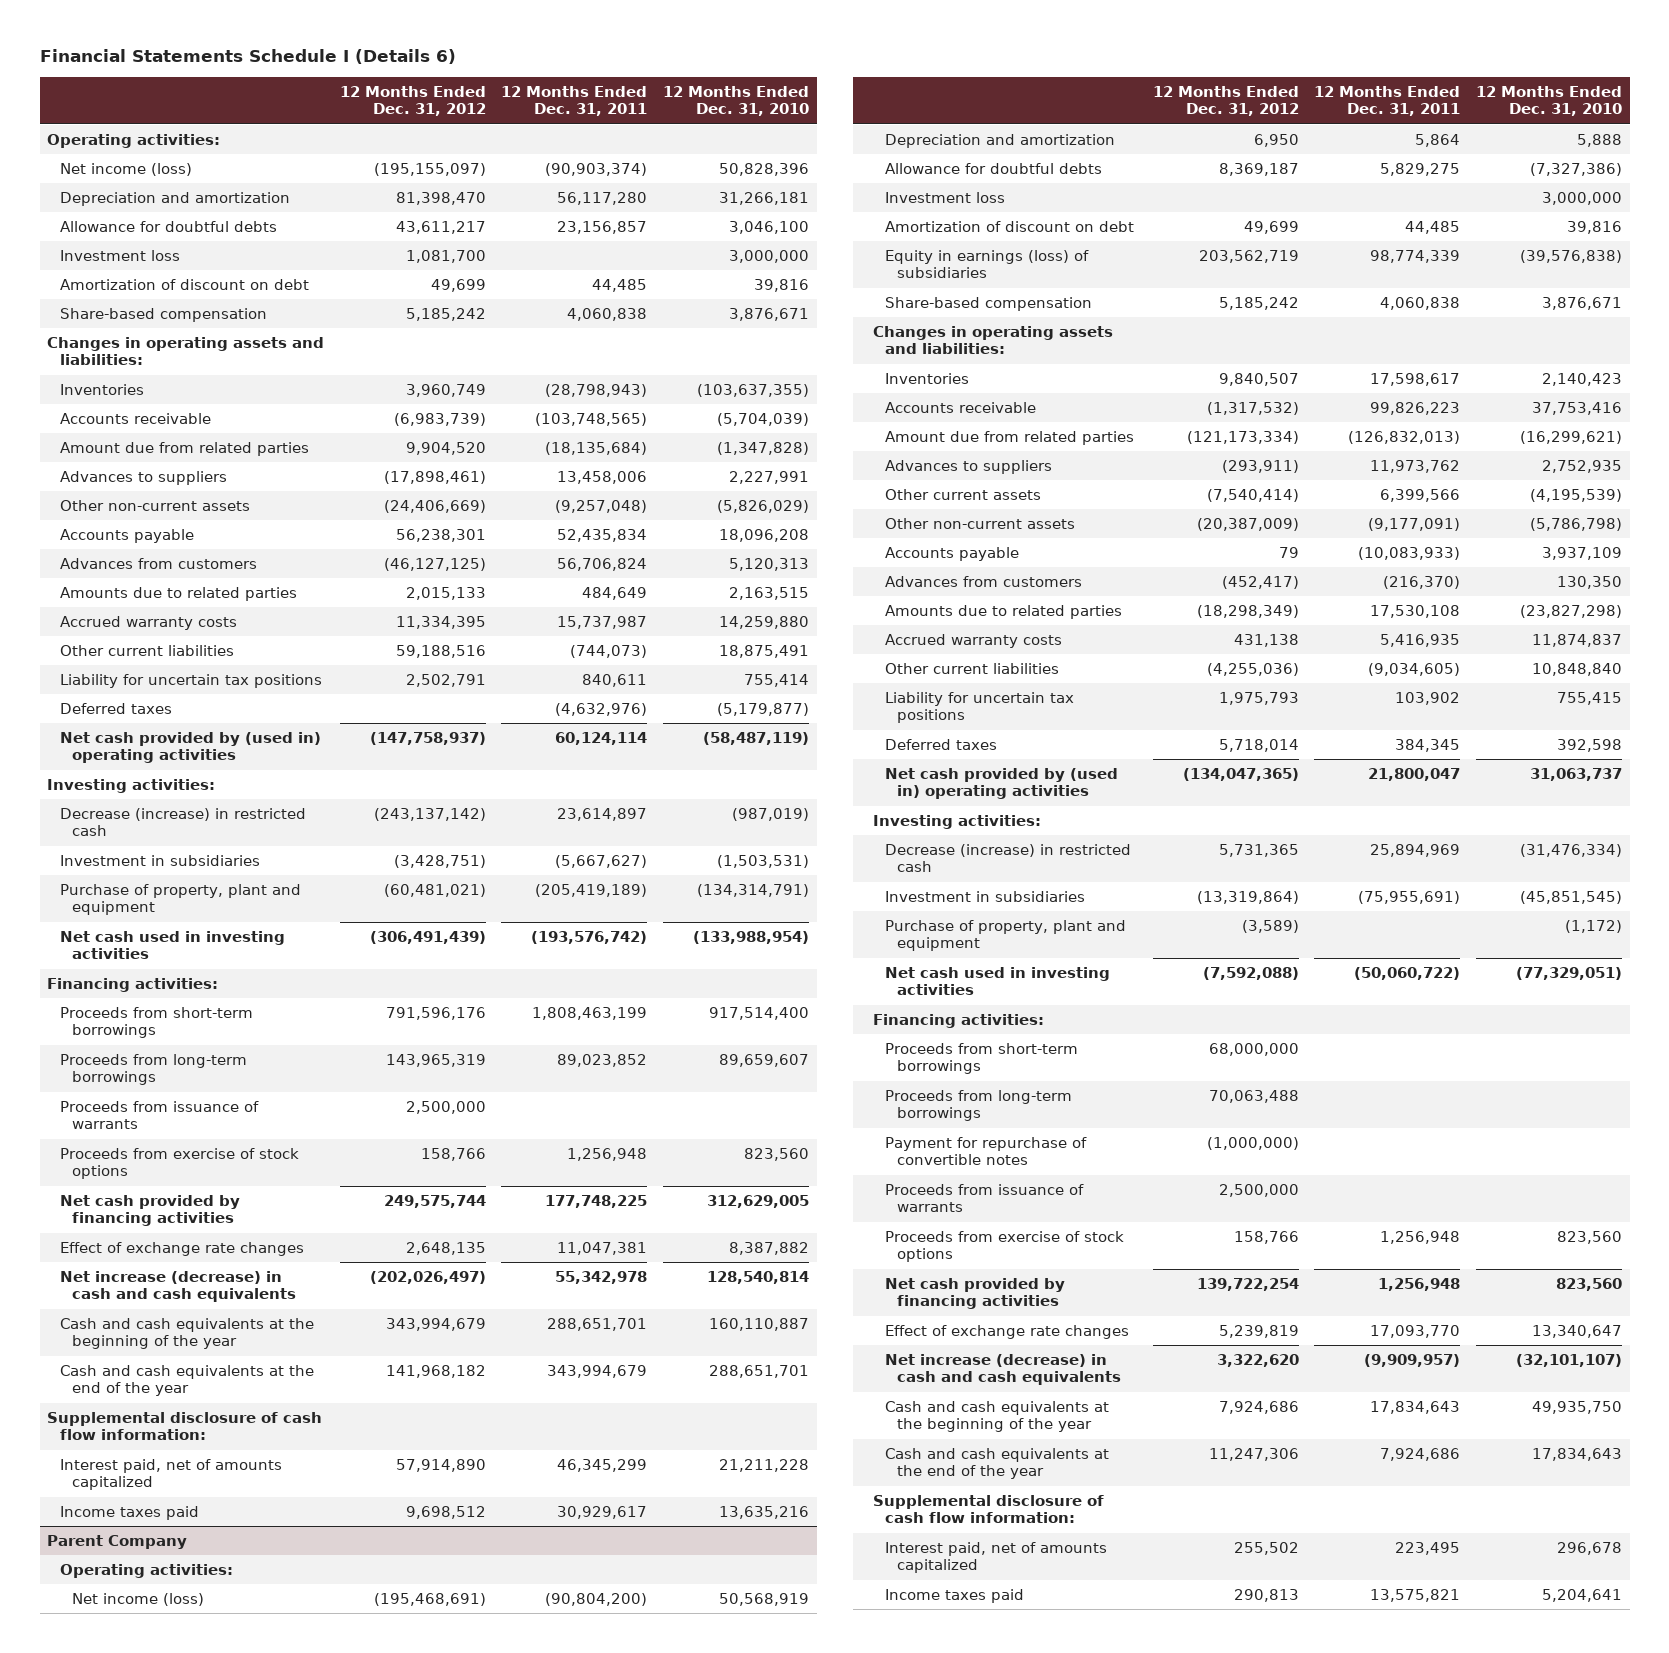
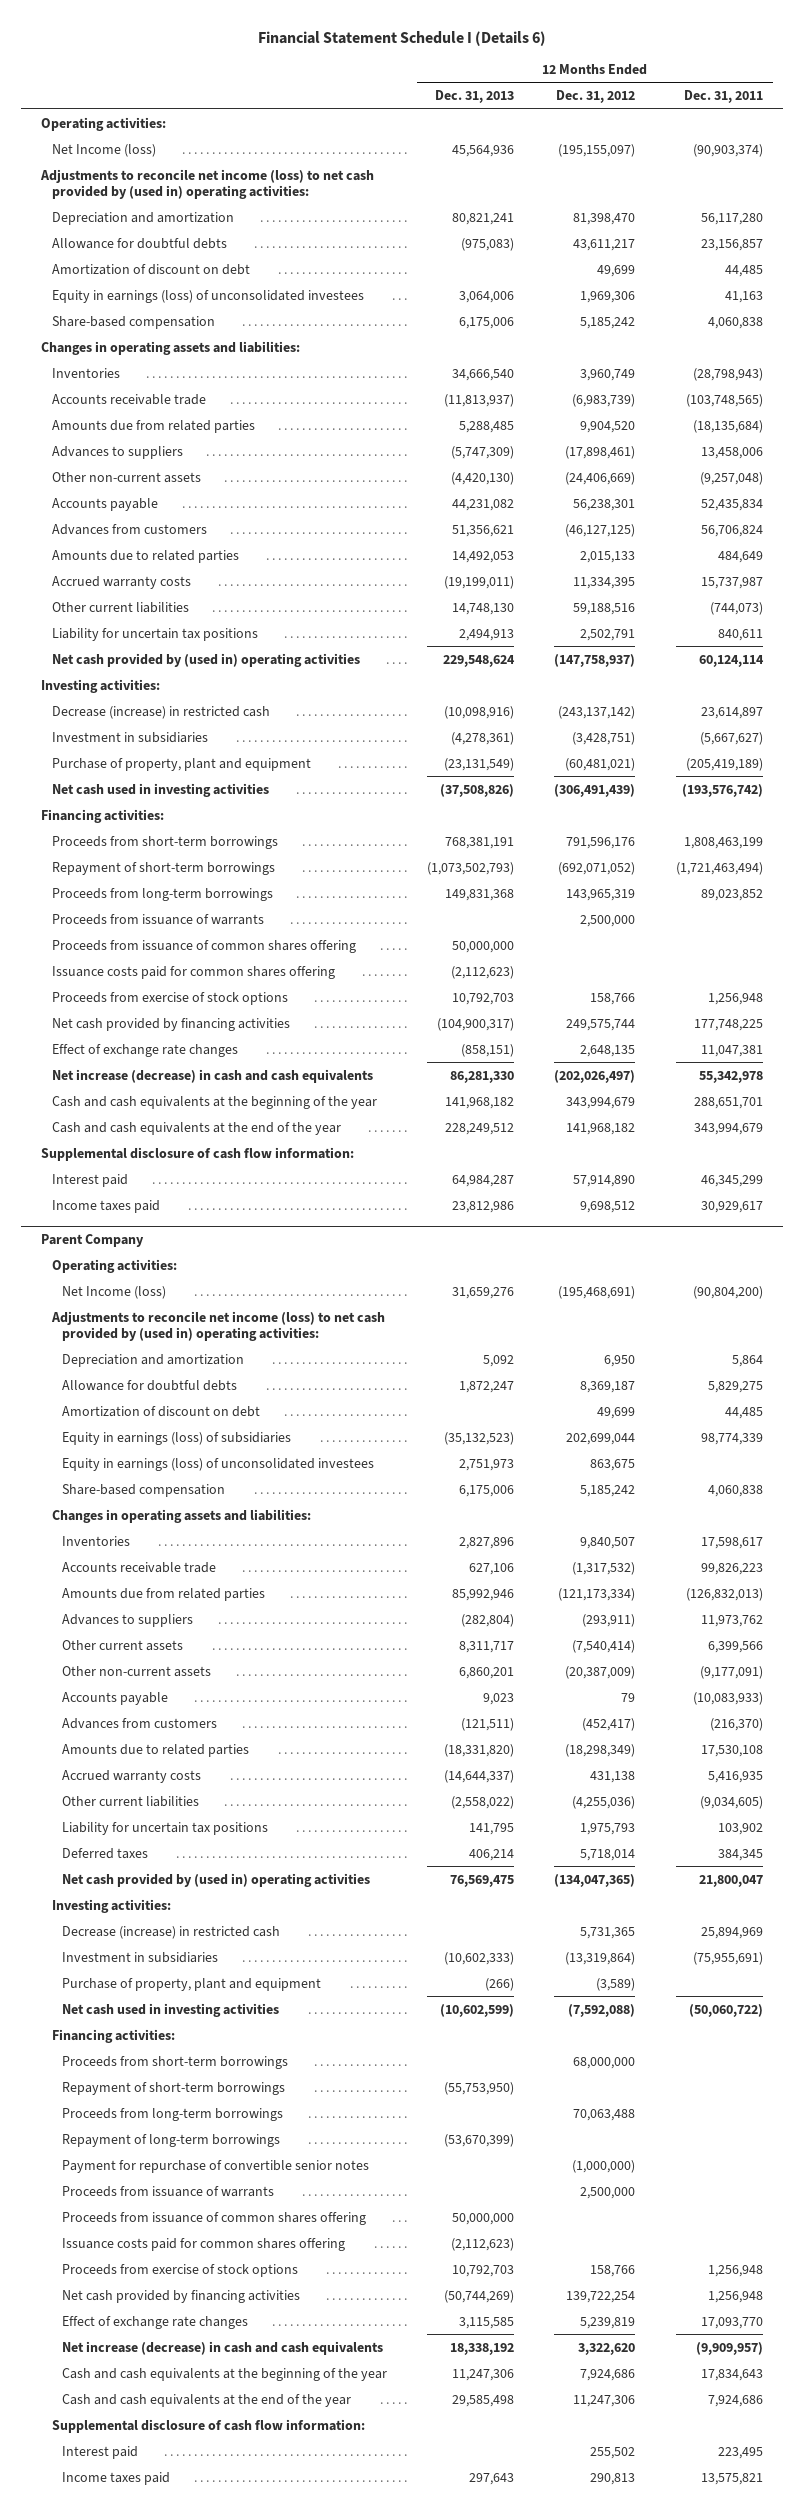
- Financial Statements Schedule I (Details 6)
+ Financial Statement Schedule I (Details 6)
- | 12 Months Ended Dec. 31, 2012 | 12 Months Ended Dec. 31, 2011 | 12 Months Ended Dec. 31, 2010
+ | 12 Months Ended Dec. 31, 2013 | 12 Months Ended Dec. 31, 2012 | 12 Months Ended Dec. 31, 2011
- Net income (loss) | (195,155,097) | (90,903,374) | 50,828,396
+ Net Income (loss) | 45,564,936 | (195,155,097) | (90,903,374)
+ Adjustments to reconcile net income (loss) to net cash provided by (used in) operating activities:
- Investment loss | 1,081,700 | | 3,000,000
+ Equity in earnings (loss) of unconsolidated investees | 3,064,006 | 1,969,306 | 41,163
- Accounts receivable | (6,983,739) | (103,748,565) | (5,704,039)
- Amount due from related parties | 9,904,520 | (18,135,684) | (1,347,828)
+ Accounts receivable trade | (11,813,937) | (6,983,739) | (103,748,565)
+ Amounts due from related parties | 5,288,485 | 9,904,520 | (18,135,684)
- Deferred taxes | | (4,632,976) | (5,179,877)
+ Repayment of short-term borrowings | (1,073,502,793) | (692,071,052) | (1,721,463,494)
+ Proceeds from issuance of common shares offering | 50,000,000 | |
+ Issuance costs paid for common shares offering | (2,112,623) | |
- Interest paid, net of amounts capitalized | 57,914,890 | 46,345,299 | 21,211,228
+ Interest paid | 64,984,287 | 57,914,890 | 46,345,299
@ Parent Company
- Net income (loss) | (195,468,691) | (90,804,200) | 50,568,919
+ Net Income (loss) | 31,659,276 | (195,468,691) | (90,804,200)
+ Adjustments to reconcile net income (loss) to net cash provided by (used in) operating activities:
- Investment loss | | | 3,000,000
- Equity in earnings (loss) of subsidiaries | 203,562,719 | 98,774,339 | (39,576,838)
+ Equity in earnings (loss) of subsidiaries | (35,132,523) | 202,699,044 | 98,774,339
+ Equity in earnings (loss) of unconsolidated investees | 2,751,973 | 863,675 |
- Accounts receivable | (1,317,532) | 99,826,223 | 37,753,416
- Amount due from related parties | (121,173,334) | (126,832,013) | (16,299,621)
+ Accounts receivable trade | 627,106 | (1,317,532) | 99,826,223
+ Amounts due from related parties | 85,992,946 | (121,173,334) | (126,832,013)
+ Repayment of short-term borrowings | (55,753,950) | |
- Payment for repurchase of convertible notes | (1,000,000) | |
+ Repayment of long-term borrowings | (53,670,399) | |
+ Payment for repurchase of convertible senior notes | | (1,000,000) |
+ Proceeds from issuance of common shares offering | 50,000,000 | |
+ Issuance costs paid for common shares offering | (2,112,623) | |
- Interest paid, net of amounts capitalized | 255,502 | 223,495 | 296,678
+ Interest paid | | 255,502 | 223,495

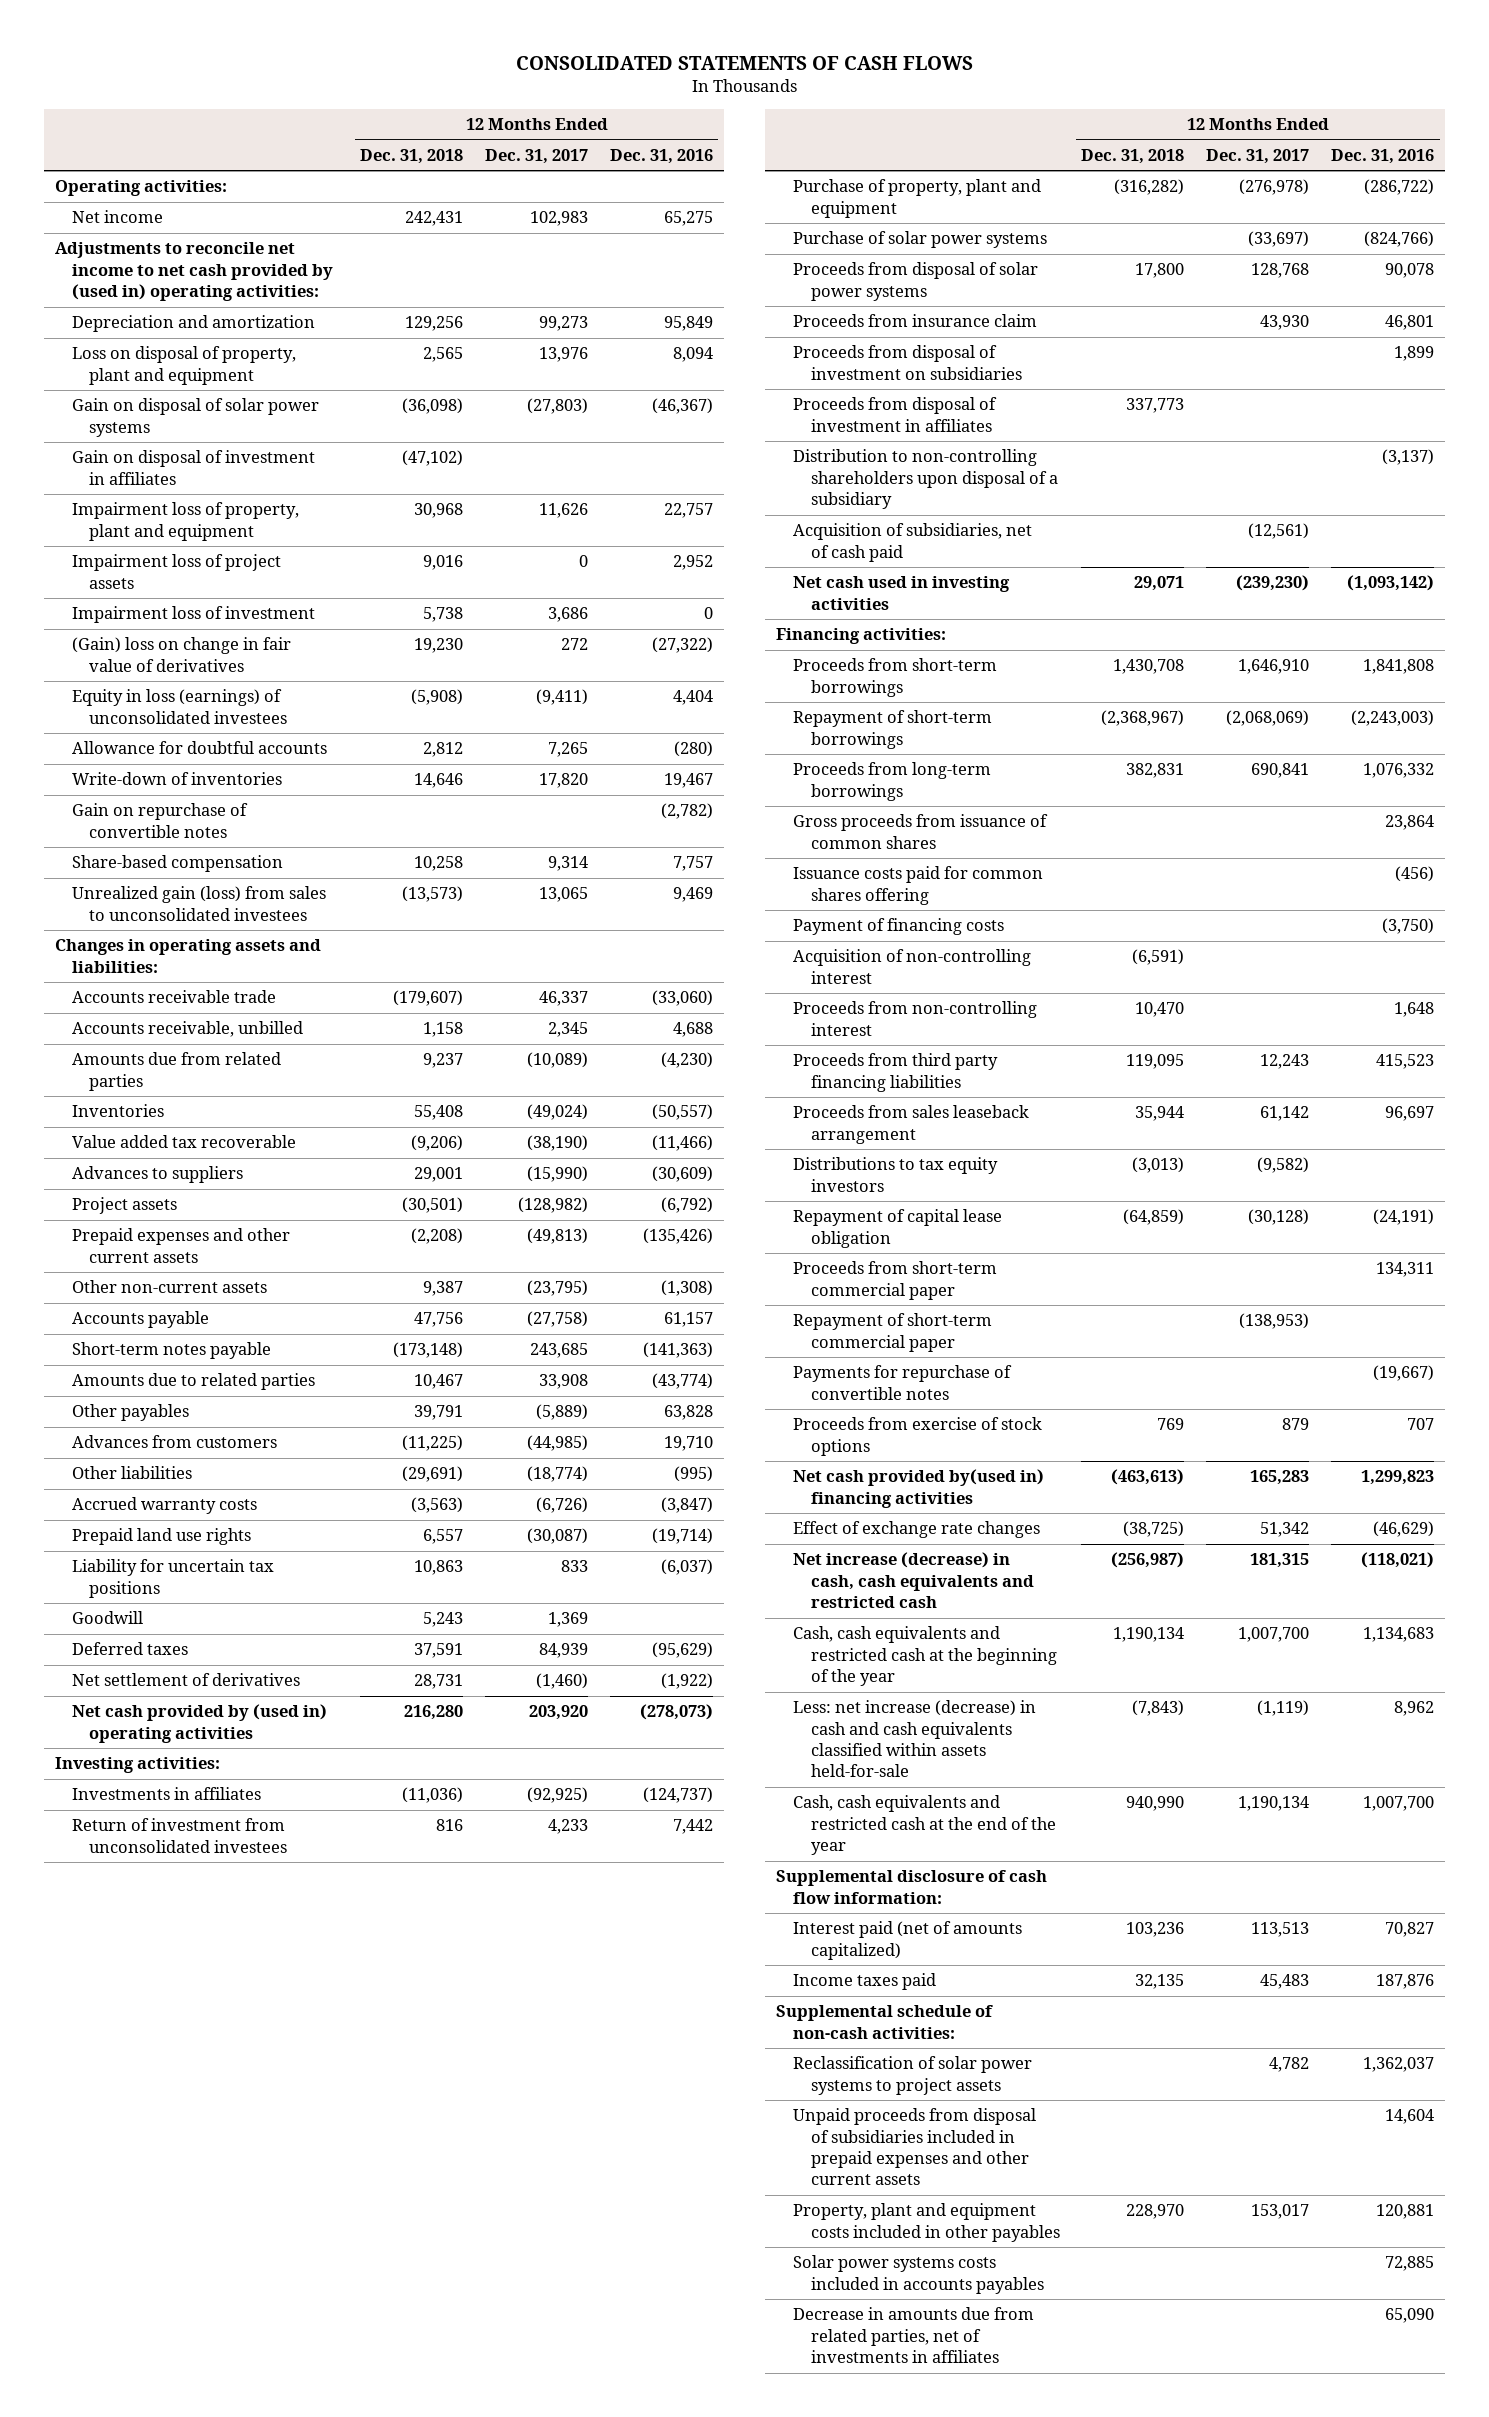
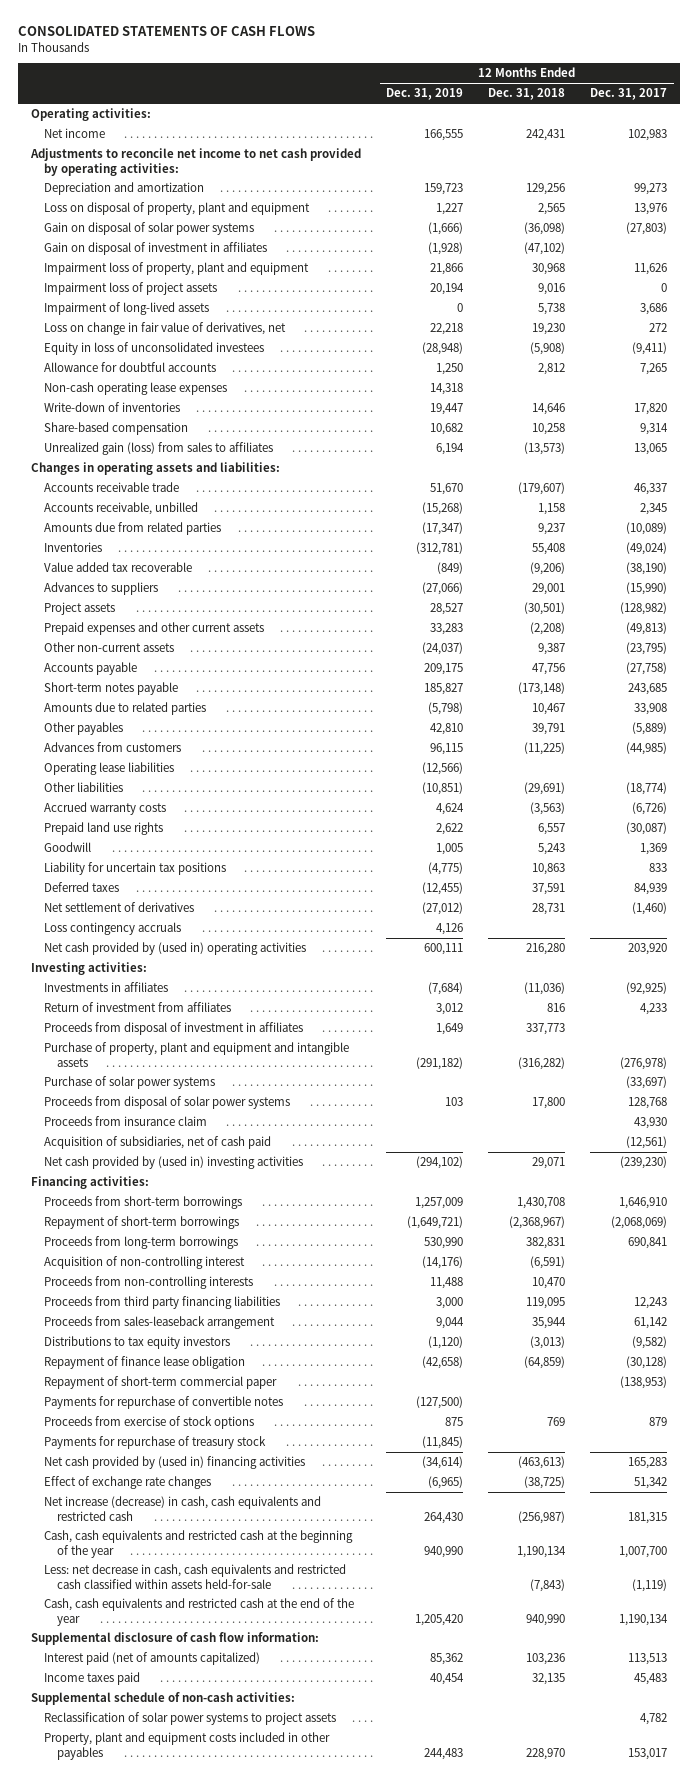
- | 12 Months Ended Dec. 31, 2018 | 12 Months Ended Dec. 31, 2017 | 12 Months Ended Dec. 31, 2016
+ | 12 Months Ended Dec. 31, 2019 | 12 Months Ended Dec. 31, 2018 | 12 Months Ended Dec. 31, 2017
- Adjustments to reconcile net income to net cash provided by (used in) operating activities:
+ Adjustments to reconcile net income to net cash provided by operating activities:
- Impairment loss of investment | 5,738 | 3,686 | 0
- (Gain) loss on change in fair value of derivatives | 19,230 | 272 | (27,322)
- Equity in loss (earnings) of unconsolidated investees | (5,908) | (9,411) | 4,404
+ Impairment of long-lived assets | 0 | 5,738 | 3,686
+ Loss on change in fair value of derivatives, net | 22,218 | 19,230 | 272
+ Equity in loss of unconsolidated investees | (28,948) | (5,908) | (9,411)
+ Non-cash operating lease expenses | 14,318 | |
- Gain on repurchase of convertible notes | | | (2,782)
- Unrealized gain (loss) from sales to unconsolidated investees | (13,573) | 13,065 | 9,469
+ Unrealized gain (loss) from sales to affiliates | 6,194 | (13,573) | 13,065
+ Operating lease liabilities | (12,566) | |
moved down: Liability for uncertain tax positions | (4,775) | 10,863 | 833
+ Loss contingency accruals | 4,126 | |
- Return of investment from unconsolidated investees | 816 | 4,233 | 7,442
- Purchase of property, plant and equipment | (316,282) | (276,978) | (286,722)
+ Return of investment from affiliates | 3,012 | 816 | 4,233
moved up: Proceeds from disposal of investment in affiliates | 1,649 | 337,773 |
+ Purchase of property, plant and equipment and intangible assets | (291,182) | (316,282) | (276,978)
- Proceeds from disposal of investment on subsidiaries | | | 1,899
- Distribution to non-controlling shareholders upon disposal of a subsidiary | | | (3,137)
- Net cash used in investing activities | 29,071 | (239,230) | (1,093,142)
+ Net cash provided by (used in) investing activities | (294,102) | 29,071 | (239,230)
- Gross proceeds from issuance of common shares | | | 23,864
- Issuance costs paid for common shares offering | | | (456)
- Payment of financing costs | | | (3,750)
- Proceeds from non-controlling interest | 10,470 | | 1,648
+ Proceeds from non-controlling interests | 11,488 | 10,470 |
- Proceeds from sales leaseback arrangement | 35,944 | 61,142 | 96,697
+ Proceeds from sales-leaseback arrangement | 9,044 | 35,944 | 61,142
- Repayment of capital lease obligation | (64,859) | (30,128) | (24,191)
- Proceeds from short-term commercial paper | | | 134,311
+ Repayment of finance lease obligation | (42,658) | (64,859) | (30,128)
- Net cash provided by(used in) financing activities | (463,613) | 165,283 | 1,299,823
+ Payments for repurchase of treasury stock | (11,845) | |
+ Net cash provided by (used in) financing activities | (34,614) | (463,613) | 165,283
- Less: net increase (decrease) in cash and cash equivalents classified within assets held-for-sale | (7,843) | (1,119) | 8,962
+ Less: net decrease in cash, cash equivalents and restricted cash classified within assets held-for-sale | | (7,843) | (1,119)
- Unpaid proceeds from disposal of subsidiaries included in prepaid expenses and other current assets | | | 14,604
- Solar power systems costs included in accounts payables | | | 72,885
- Decrease in amounts due from related parties, net of investments in affiliates | | | 65,090

